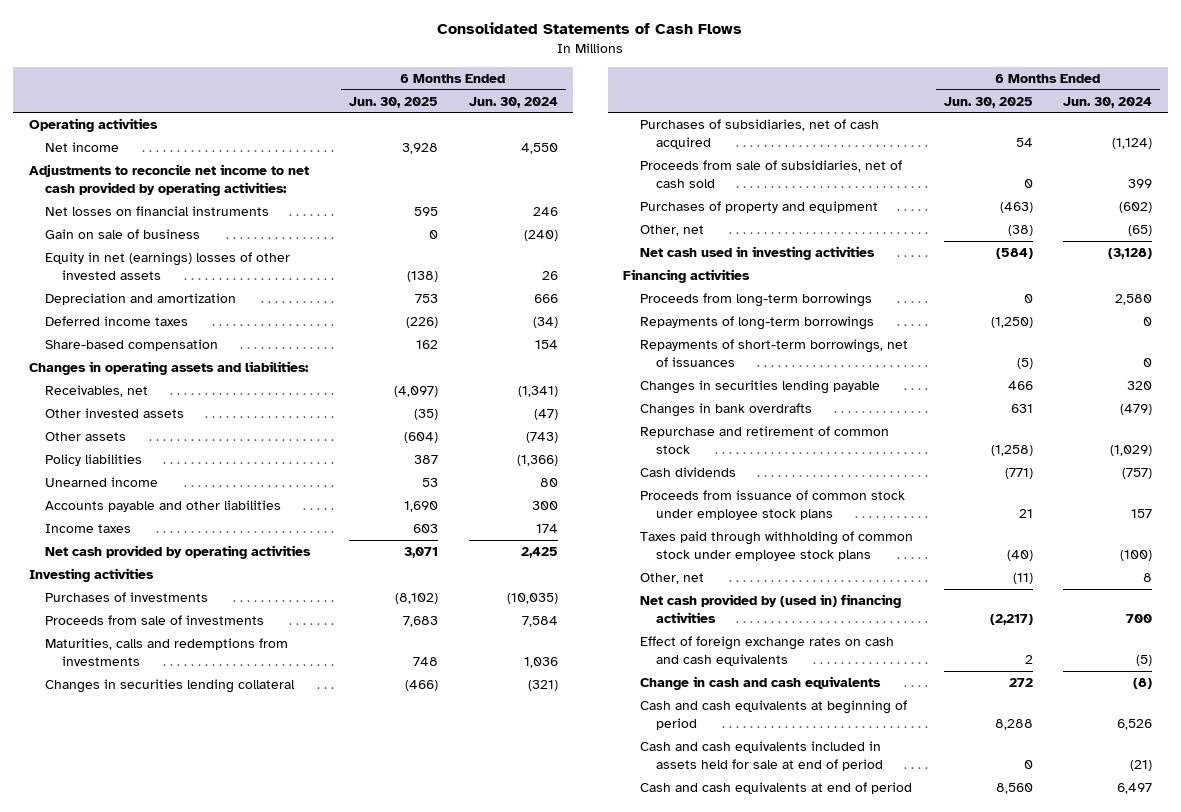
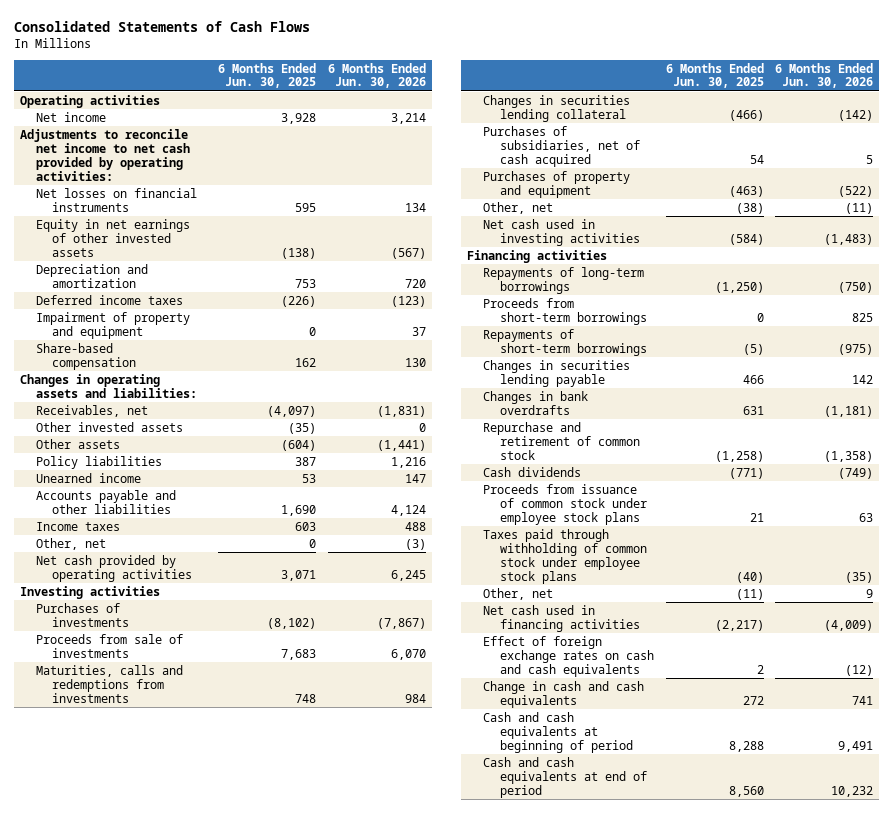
- | 6 Months Ended Jun. 30, 2025 | 6 Months Ended Jun. 30, 2024
+ | 6 Months Ended Jun. 30, 2025 | 6 Months Ended Jun. 30, 2026
- Gain on sale of business | 0 | (240)
- Equity in net (earnings) losses of other invested assets | (138) | 26
+ Equity in net earnings of other invested assets | (138) | (567)
+ Impairment of property and equipment | 0 | 37
+ Other, net | 0 | (3)
- Proceeds from sale of subsidiaries, net of cash sold | 0 | 399
- Proceeds from long-term borrowings | 0 | 2,580
- Repayments of short-term borrowings, net of issuances | (5) | 0
+ Proceeds from short-term borrowings | 0 | 825
+ Repayments of short-term borrowings | (5) | (975)
- Net cash provided by (used in) financing activities | (2,217) | 700
+ Net cash used in financing activities | (2,217) | (4,009)
- Cash and cash equivalents included in assets held for sale at end of period | 0 | (21)

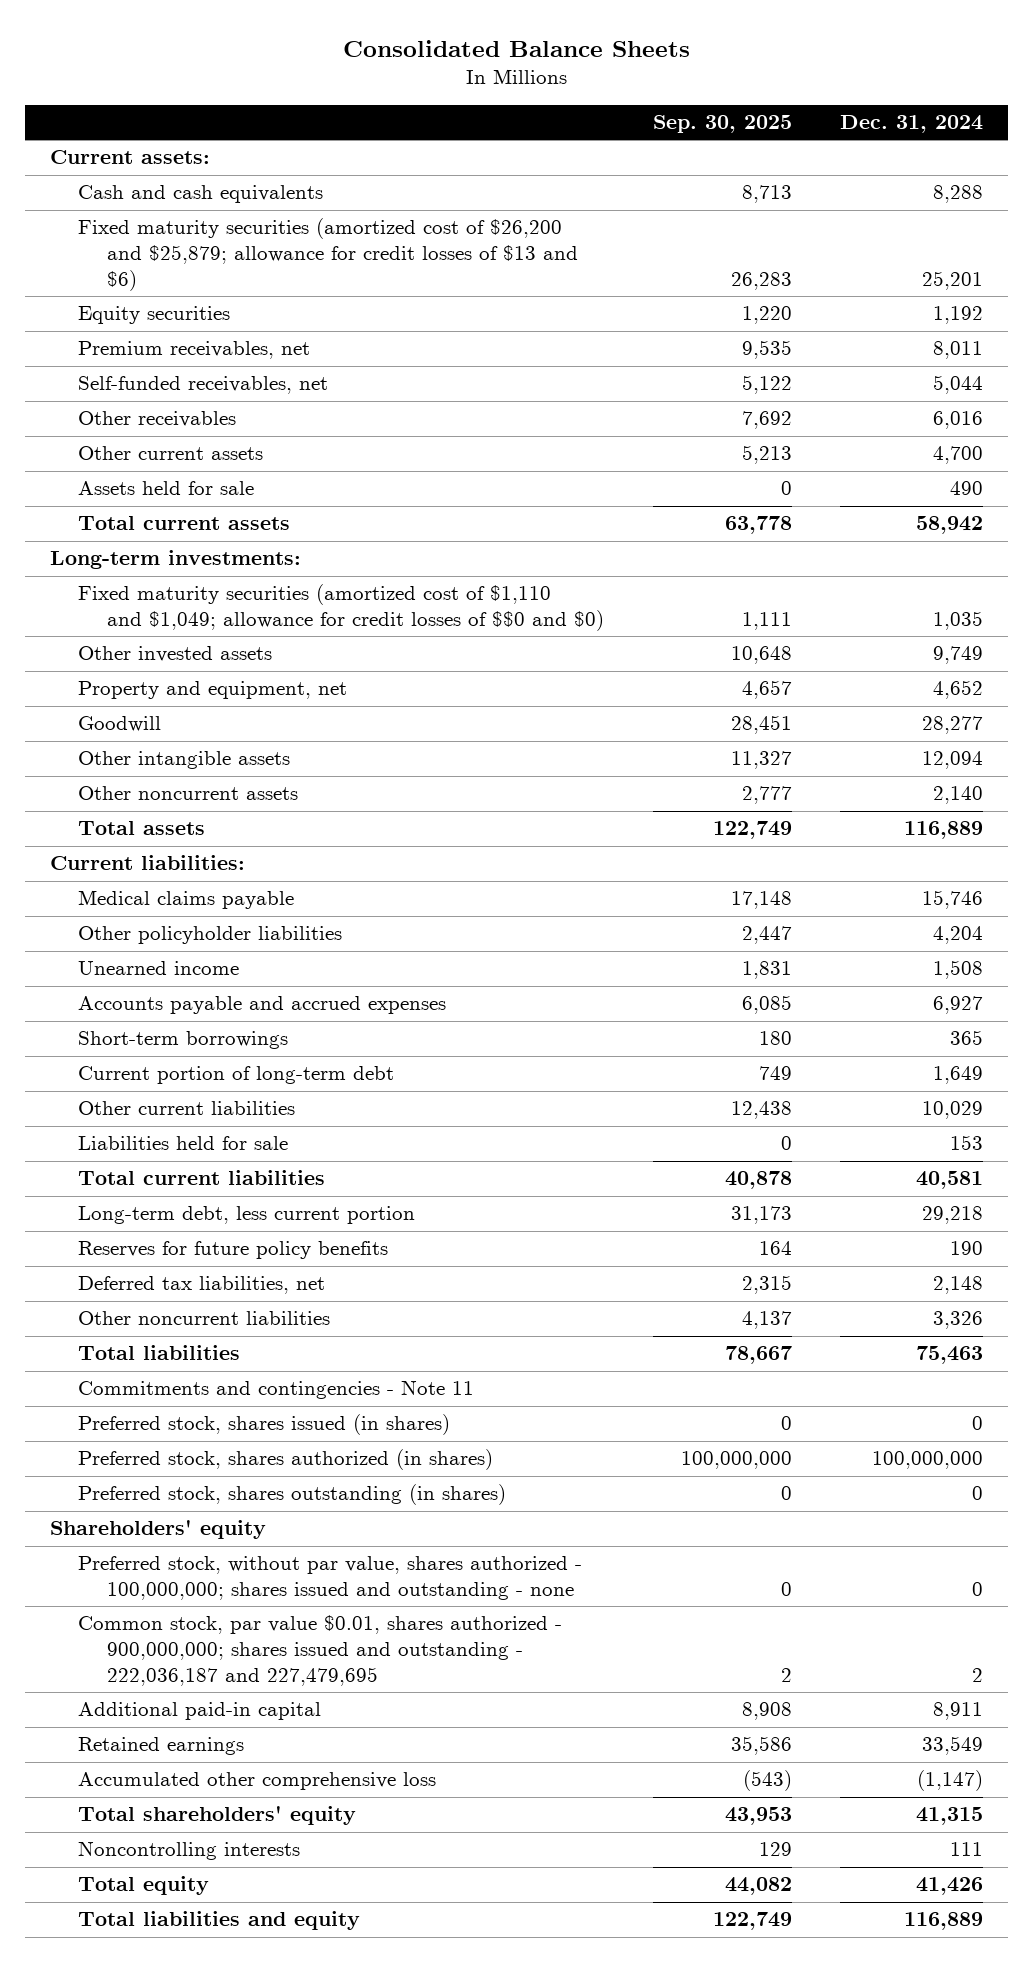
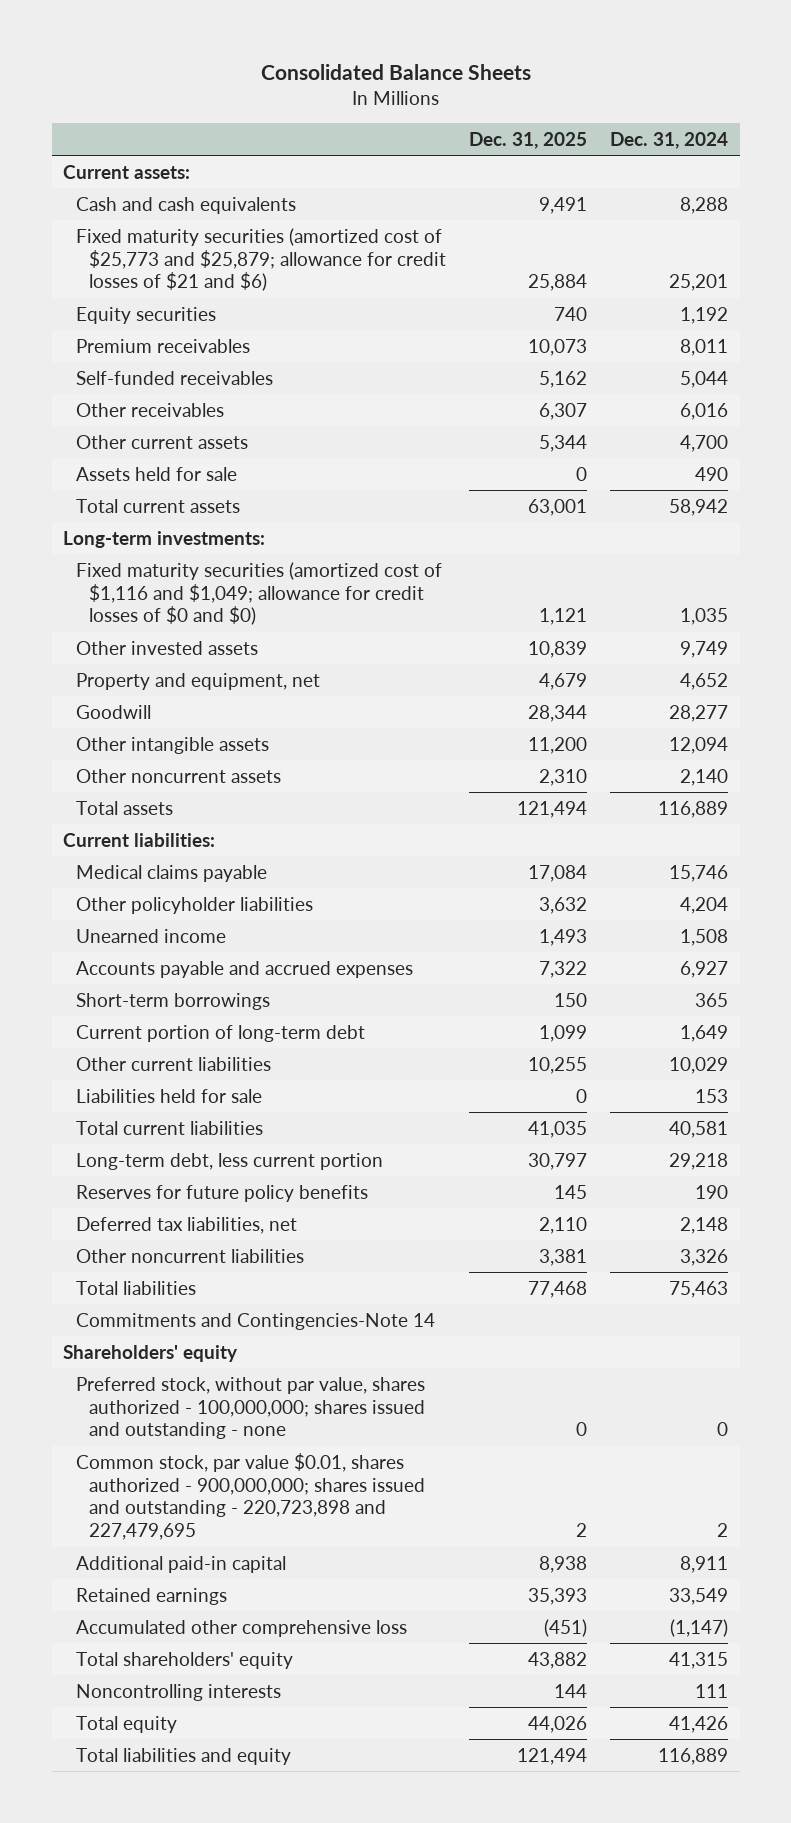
- | Sep. 30, 2025 | Dec. 31, 2024
+ | Dec. 31, 2025 | Dec. 31, 2024
- Fixed maturity securities (amortized cost of $26,200 and $25,879; allowance for credit losses of $13 and $6) | 26,283 | 25,201
+ Fixed maturity securities (amortized cost of $25,773 and $25,879; allowance for credit losses of $21 and $6) | 25,884 | 25,201
- Premium receivables, net | 9,535 | 8,011
- Self-funded receivables, net | 5,122 | 5,044
+ Premium receivables | 10,073 | 8,011
+ Self-funded receivables | 5,162 | 5,044
- Fixed maturity securities (amortized cost of $1,110 and $1,049; allowance for credit losses of $$0 and $0) | 1,111 | 1,035
+ Fixed maturity securities (amortized cost of $1,116 and $1,049; allowance for credit losses of $0 and $0) | 1,121 | 1,035
- Commitments and contingencies - Note 11
- Preferred stock, shares issued (in shares) | 0 | 0
- Preferred stock, shares authorized (in shares) | 100,000,000 | 100,000,000
- Preferred stock, shares outstanding (in shares) | 0 | 0
+ Commitments and Contingencies-Note 14
- Common stock, par value $0.01, shares authorized - 900,000,000; shares issued and outstanding - 222,036,187 and 227,479,695 | 2 | 2
+ Common stock, par value $0.01, shares authorized - 900,000,000; shares issued and outstanding - 220,723,898 and 227,479,695 | 2 | 2

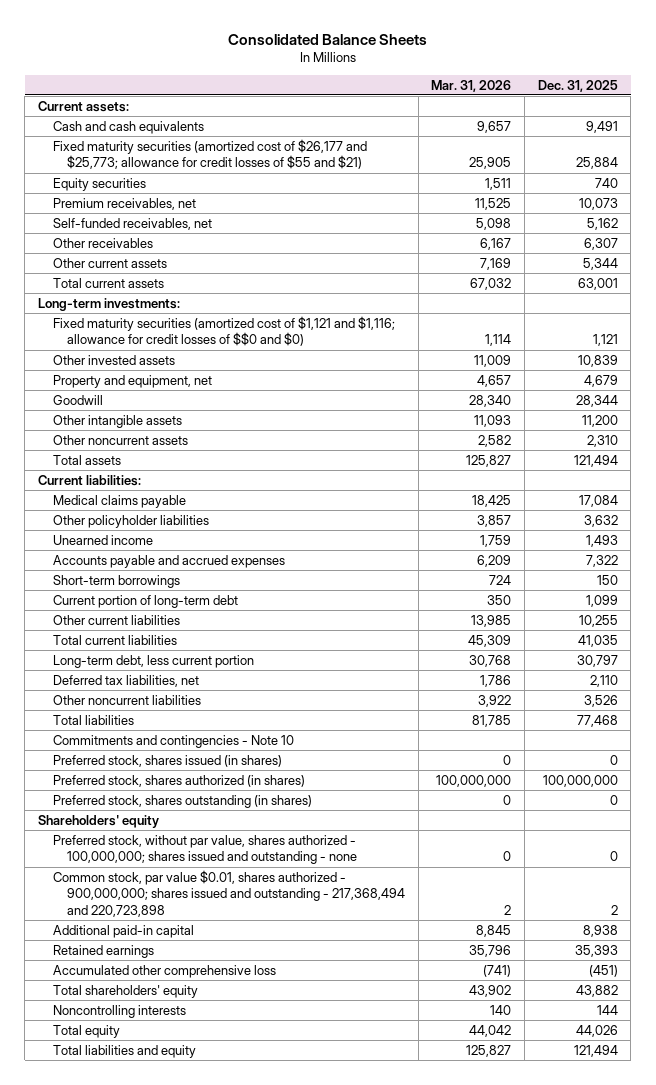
- | Dec. 31, 2025 | Dec. 31, 2024
+ | Mar. 31, 2026 | Dec. 31, 2025
- Fixed maturity securities (amortized cost of $25,773 and $25,879; allowance for credit losses of $21 and $6) | 25,884 | 25,201
+ Fixed maturity securities (amortized cost of $26,177 and $25,773; allowance for credit losses of $55 and $21) | 25,905 | 25,884
- Premium receivables | 10,073 | 8,011
- Self-funded receivables | 5,162 | 5,044
+ Premium receivables, net | 11,525 | 10,073
+ Self-funded receivables, net | 5,098 | 5,162
- Assets held for sale | 0 | 490
- Fixed maturity securities (amortized cost of $1,116 and $1,049; allowance for credit losses of $0 and $0) | 1,121 | 1,035
+ Fixed maturity securities (amortized cost of $1,121 and $1,116; allowance for credit losses of $$0 and $0) | 1,114 | 1,121
- Liabilities held for sale | 0 | 153
- Reserves for future policy benefits | 145 | 190
- Other noncurrent liabilities | 3,381 | 3,326
+ Other noncurrent liabilities | 3,922 | 3,526
- Commitments and Contingencies-Note 14
+ Commitments and contingencies - Note 10
+ Preferred stock, shares issued (in shares) | 0 | 0
+ Preferred stock, shares authorized (in shares) | 100,000,000 | 100,000,000
+ Preferred stock, shares outstanding (in shares) | 0 | 0
- Common stock, par value $0.01, shares authorized - 900,000,000; shares issued and outstanding - 220,723,898 and 227,479,695 | 2 | 2
+ Common stock, par value $0.01, shares authorized - 900,000,000; shares issued and outstanding - 217,368,494 and 220,723,898 | 2 | 2

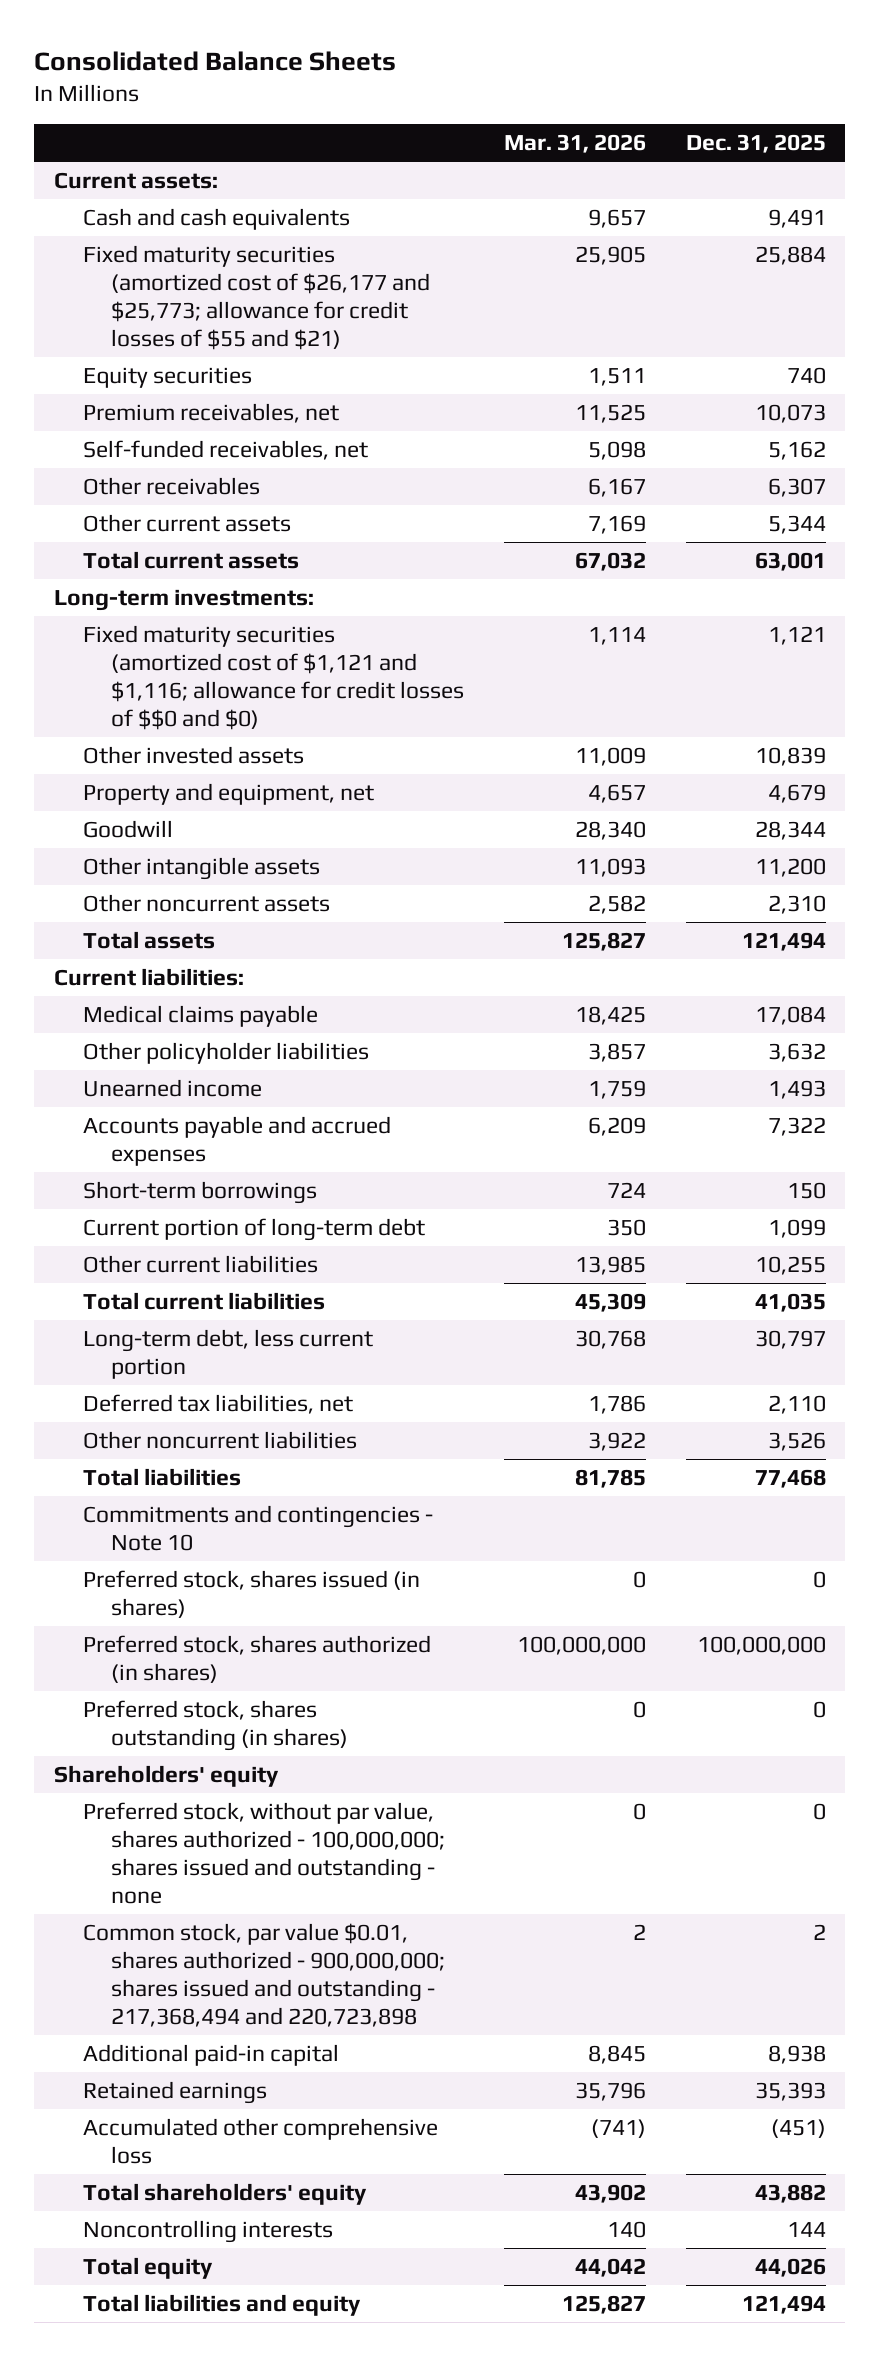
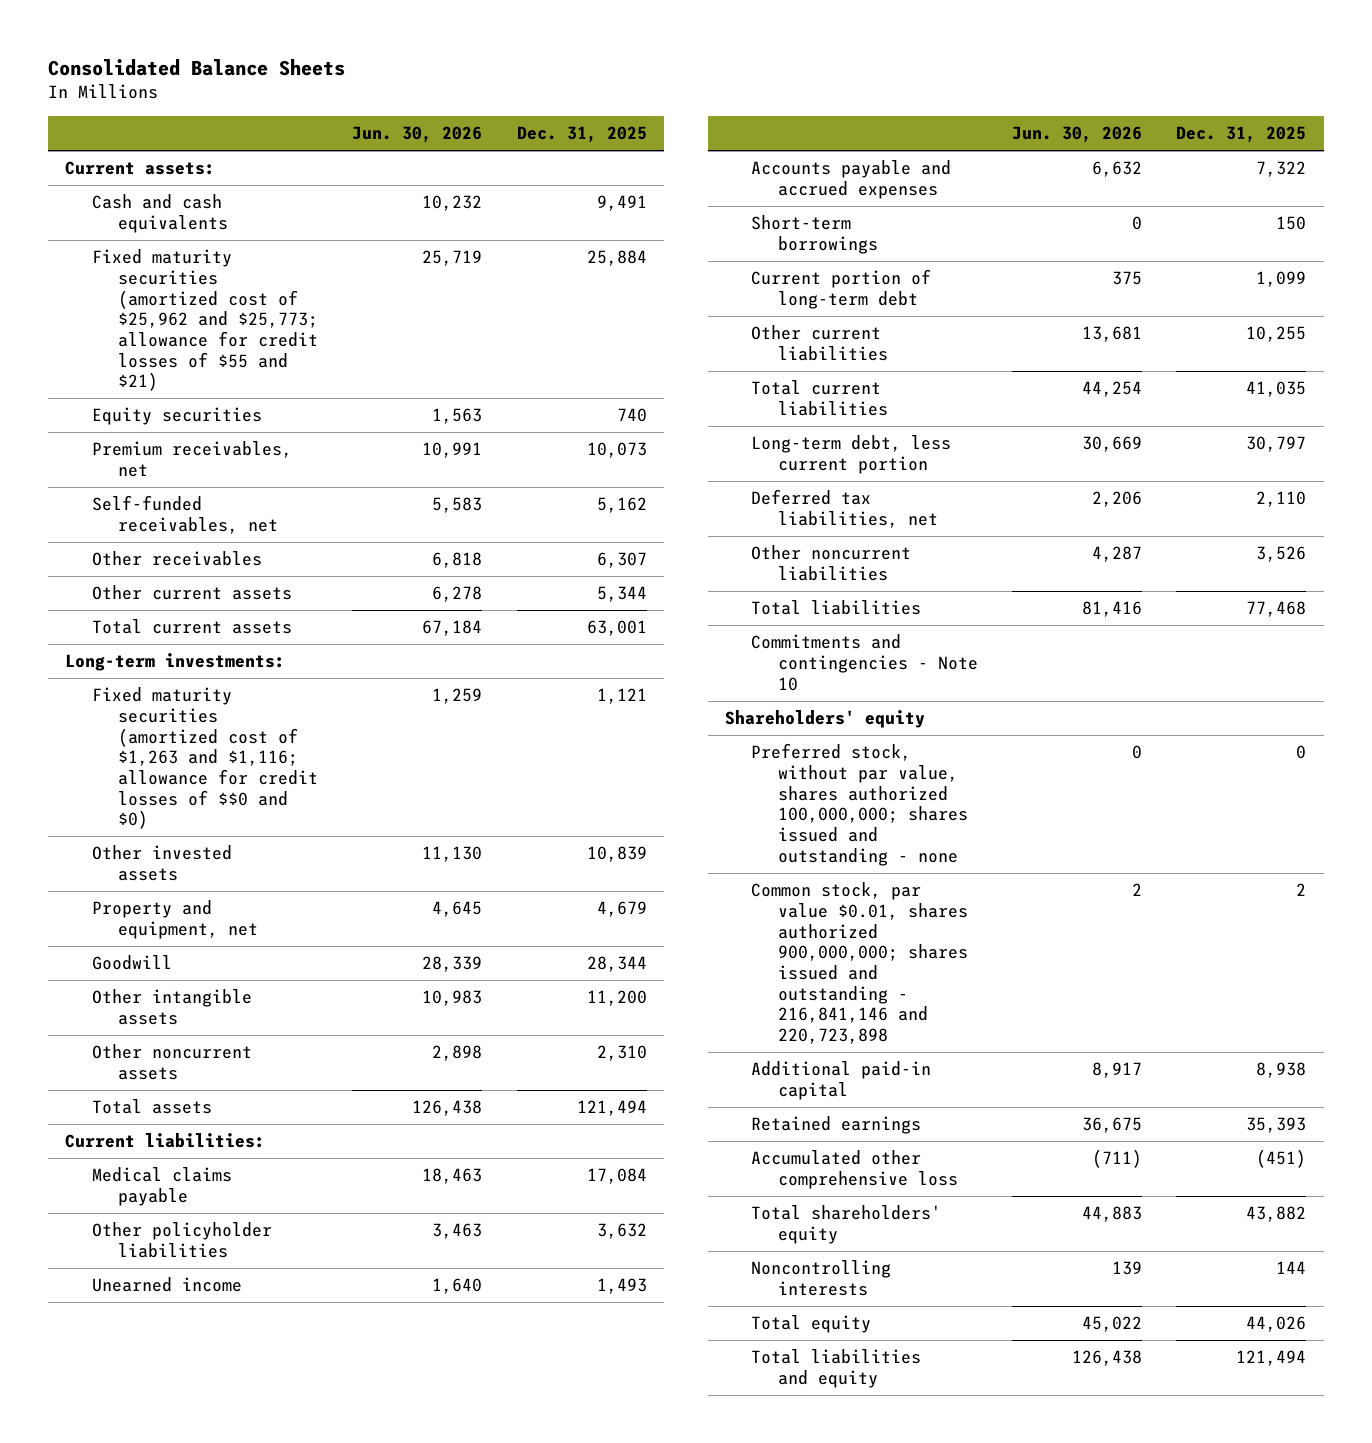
- | Mar. 31, 2026 | Dec. 31, 2025
+ | Jun. 30, 2026 | Dec. 31, 2025
- Fixed maturity securities (amortized cost of $26,177 and $25,773; allowance for credit losses of $55 and $21) | 25,905 | 25,884
+ Fixed maturity securities (amortized cost of $25,962 and $25,773; allowance for credit losses of $55 and $21) | 25,719 | 25,884
- Fixed maturity securities (amortized cost of $1,121 and $1,116; allowance for credit losses of $$0 and $0) | 1,114 | 1,121
+ Fixed maturity securities (amortized cost of $1,263 and $1,116; allowance for credit losses of $$0 and $0) | 1,259 | 1,121
- Preferred stock, shares issued (in shares) | 0 | 0
- Preferred stock, shares authorized (in shares) | 100,000,000 | 100,000,000
- Preferred stock, shares outstanding (in shares) | 0 | 0
- Preferred stock, without par value, shares authorized - 100,000,000; shares issued and outstanding - none | 0 | 0
- Common stock, par value $0.01, shares authorized - 900,000,000; shares issued and outstanding - 217,368,494 and 220,723,898 | 2 | 2
+ Preferred stock, without par value, shares authorized 100,000,000; shares issued and outstanding - none | 0 | 0
+ Common stock, par value $0.01, shares authorized 900,000,000; shares issued and outstanding - 216,841,146 and 220,723,898 | 2 | 2

